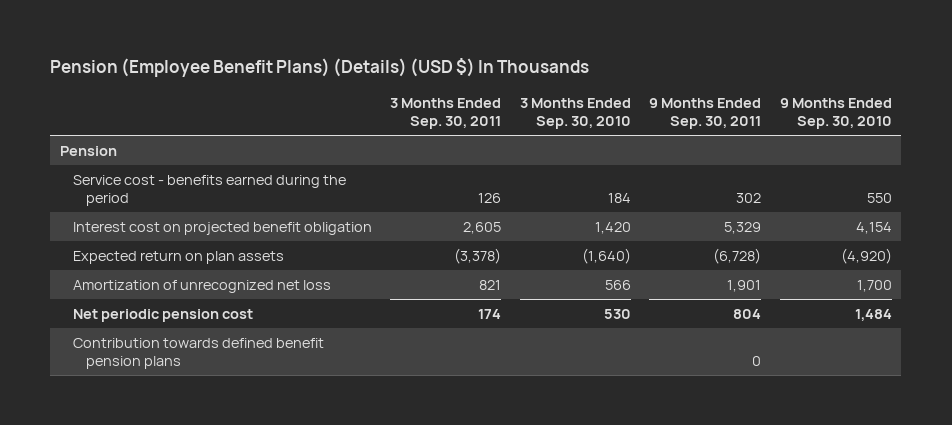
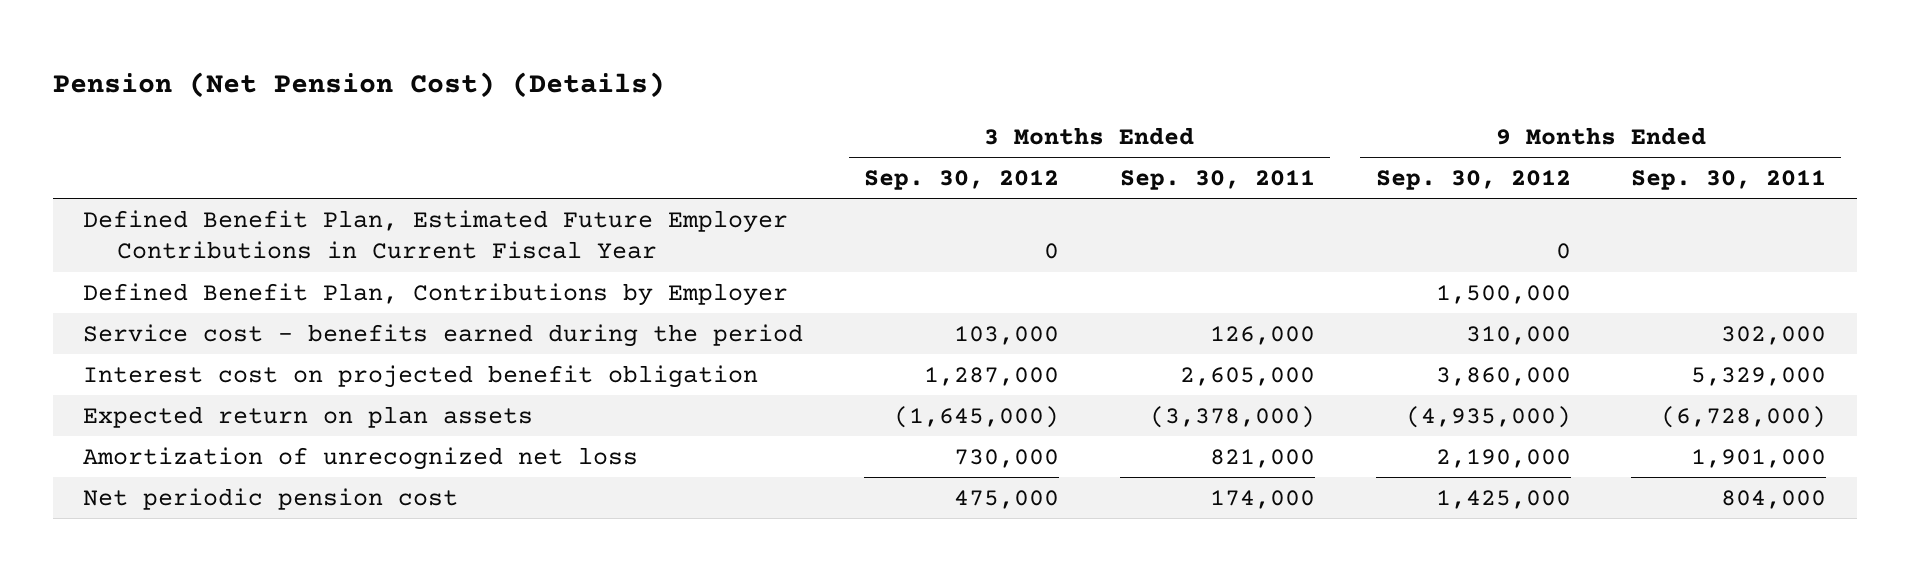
- Pension (Employee Benefit Plans) (Details) (USD $) In Thousands
+ Pension (Net Pension Cost) (Details)
- | 3 Months Ended Sep. 30, 2011 | 3 Months Ended Sep. 30, 2010 | 9 Months Ended Sep. 30, 2011 | 9 Months Ended Sep. 30, 2010
+ | 3 Months Ended Sep. 30, 2012 | 3 Months Ended Sep. 30, 2011 | 9 Months Ended Sep. 30, 2012 | 9 Months Ended Sep. 30, 2011
- Pension
- Service cost - benefits earned during the period | 126 | 184 | 302 | 550
- Interest cost on projected benefit obligation | 2,605 | 1,420 | 5,329 | 4,154
- Expected return on plan assets | (3,378) | (1,640) | (6,728) | (4,920)
- Amortization of unrecognized net loss | 821 | 566 | 1,901 | 1,700
- Net periodic pension cost | 174 | 530 | 804 | 1,484
- Contribution towards defined benefit pension plans | | | 0 |
+ Defined Benefit Plan, Estimated Future Employer Contributions in Current Fiscal Year | 0 | | 0 |
+ Defined Benefit Plan, Contributions by Employer | | | 1,500,000 |
+ Service cost - benefits earned during the period | 103,000 | 126,000 | 310,000 | 302,000
+ Interest cost on projected benefit obligation | 1,287,000 | 2,605,000 | 3,860,000 | 5,329,000
+ Expected return on plan assets | (1,645,000) | (3,378,000) | (4,935,000) | (6,728,000)
+ Amortization of unrecognized net loss | 730,000 | 821,000 | 2,190,000 | 1,901,000
+ Net periodic pension cost | 475,000 | 174,000 | 1,425,000 | 804,000

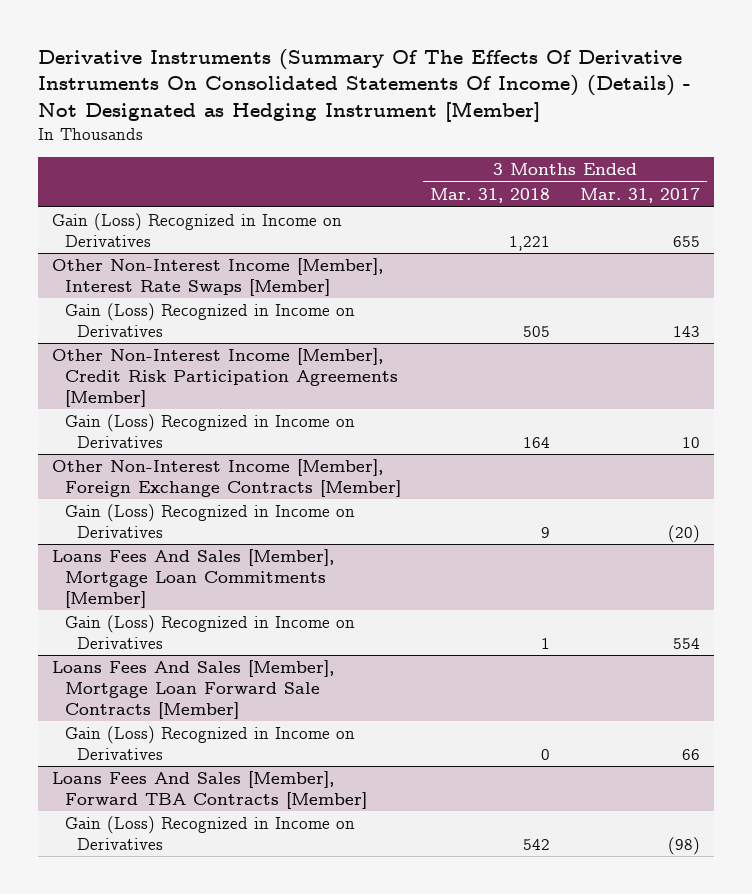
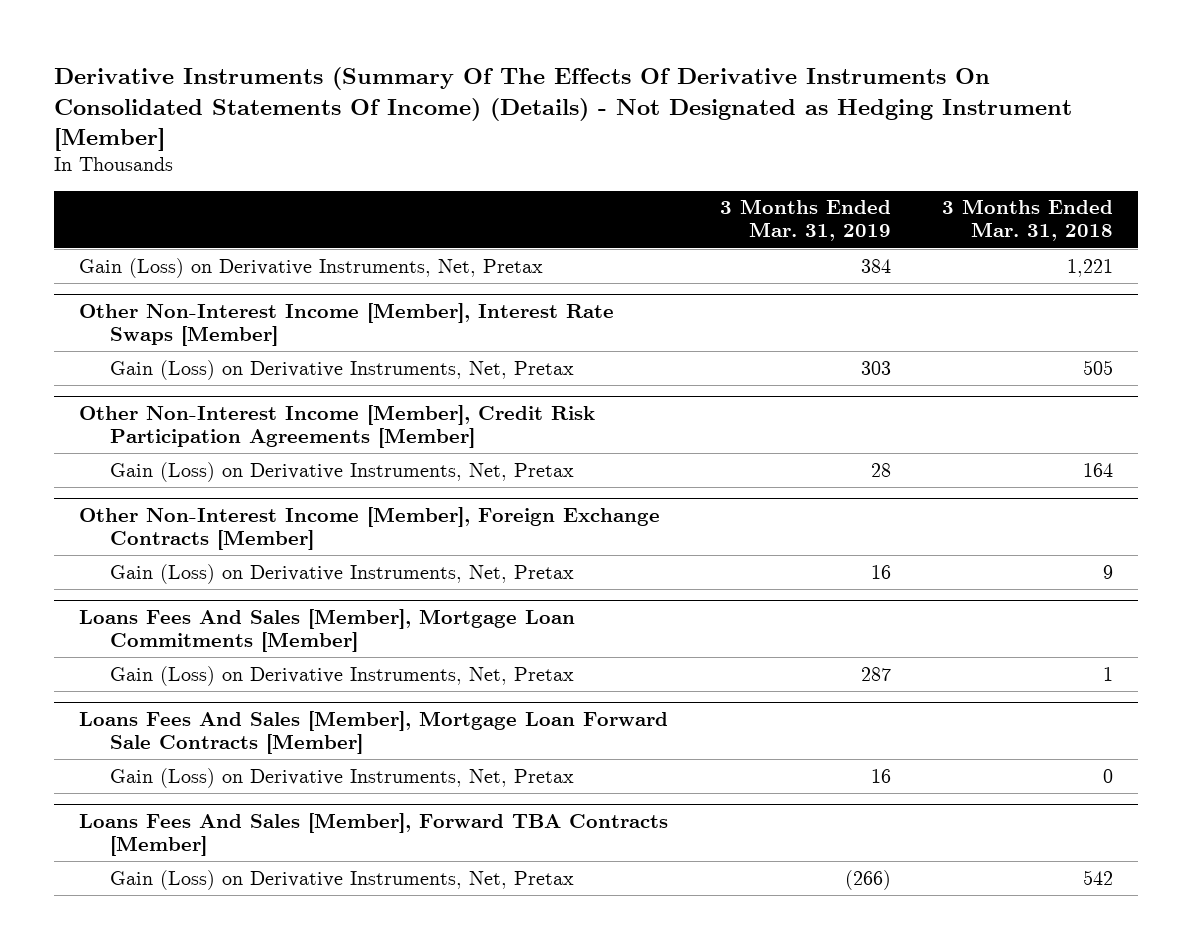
- | 3 Months Ended Mar. 31, 2018 | 3 Months Ended Mar. 31, 2017
+ | 3 Months Ended Mar. 31, 2019 | 3 Months Ended Mar. 31, 2018
- Gain (Loss) Recognized in Income on Derivatives | 1,221 | 655
+ Gain (Loss) on Derivative Instruments, Net, Pretax | 384 | 1,221
@ Other Non-Interest Income [Member], Interest Rate Swaps [Member]
- Gain (Loss) Recognized in Income on Derivatives | 505 | 143
+ Gain (Loss) on Derivative Instruments, Net, Pretax | 303 | 505
@ Other Non-Interest Income [Member], Credit Risk Participation Agreements [Member]
- Gain (Loss) Recognized in Income on Derivatives | 164 | 10
+ Gain (Loss) on Derivative Instruments, Net, Pretax | 28 | 164
@ Other Non-Interest Income [Member], Foreign Exchange Contracts [Member]
- Gain (Loss) Recognized in Income on Derivatives | 9 | (20)
+ Gain (Loss) on Derivative Instruments, Net, Pretax | 16 | 9
@ Loans Fees And Sales [Member], Mortgage Loan Commitments [Member]
- Gain (Loss) Recognized in Income on Derivatives | 1 | 554
+ Gain (Loss) on Derivative Instruments, Net, Pretax | 287 | 1
@ Loans Fees And Sales [Member], Mortgage Loan Forward Sale Contracts [Member]
- Gain (Loss) Recognized in Income on Derivatives | 0 | 66
+ Gain (Loss) on Derivative Instruments, Net, Pretax | 16 | 0
@ Loans Fees And Sales [Member], Forward TBA Contracts [Member]
- Gain (Loss) Recognized in Income on Derivatives | 542 | (98)
+ Gain (Loss) on Derivative Instruments, Net, Pretax | (266) | 542

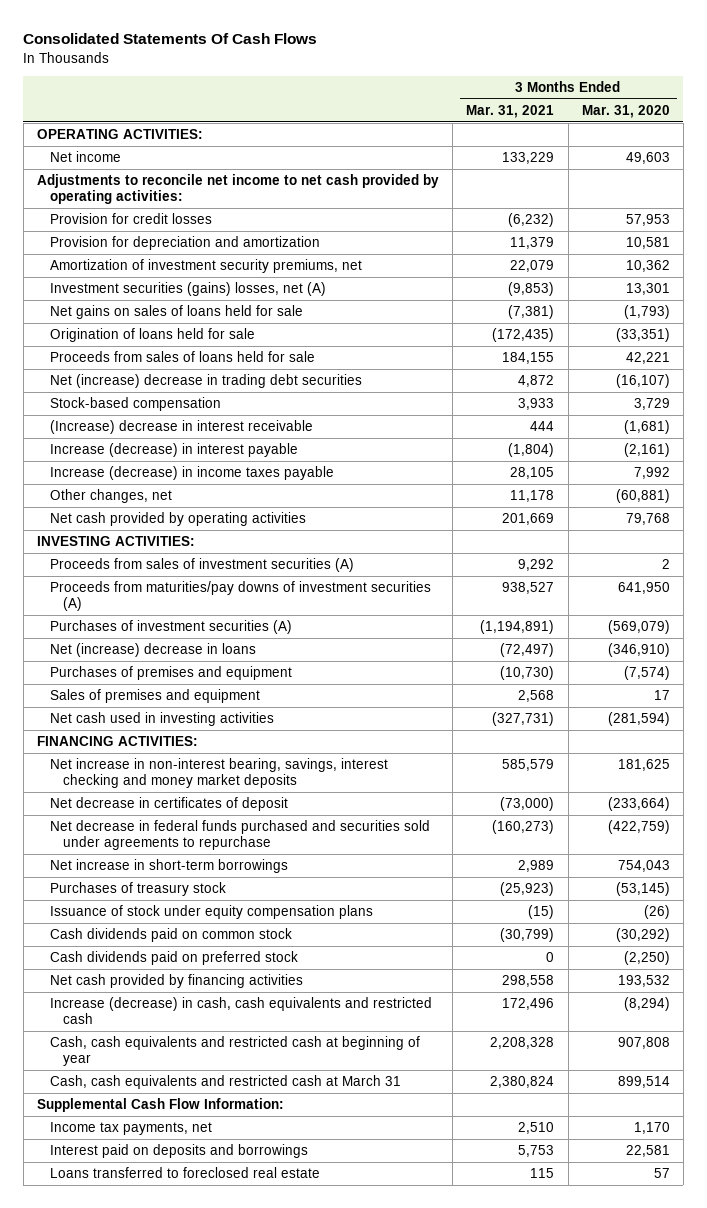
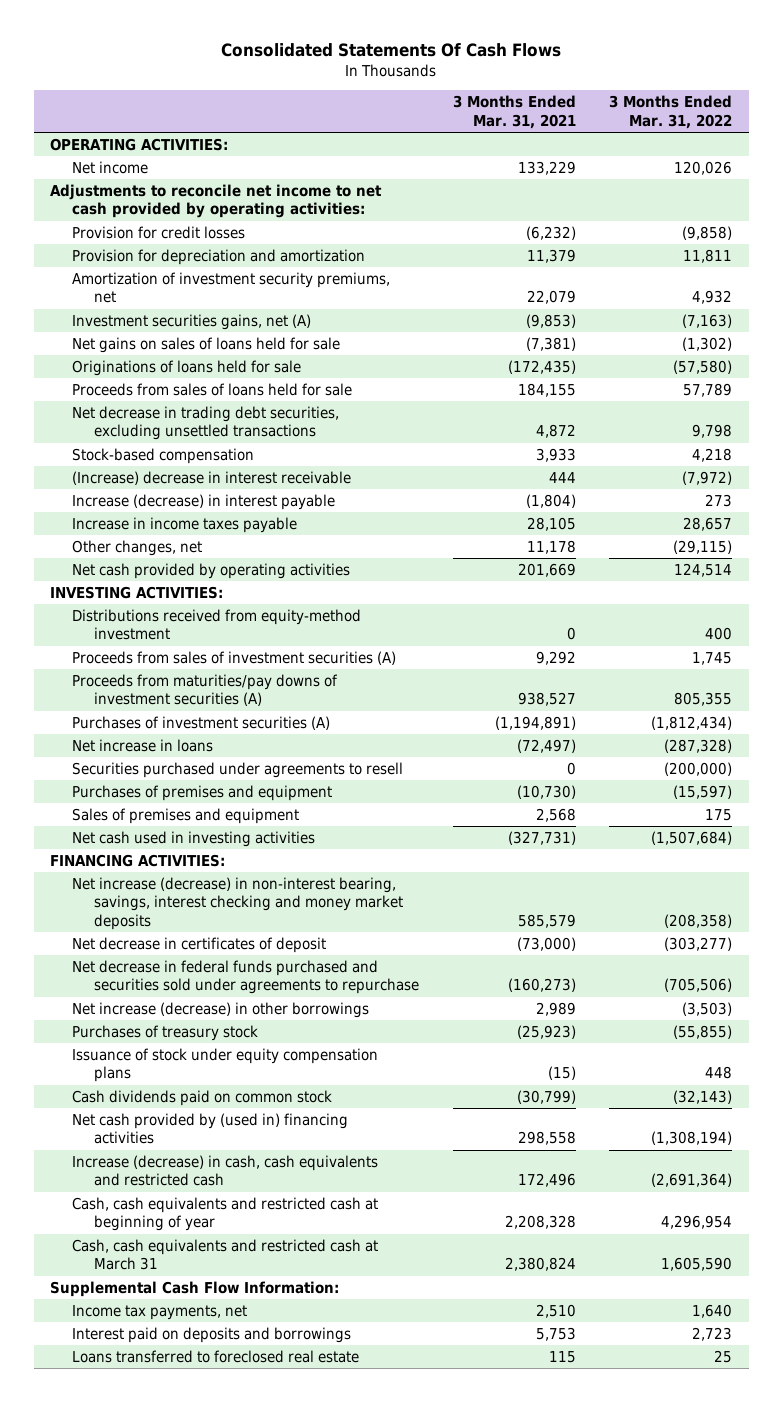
- | 3 Months Ended Mar. 31, 2021 | 3 Months Ended Mar. 31, 2020
+ | 3 Months Ended Mar. 31, 2021 | 3 Months Ended Mar. 31, 2022
- Investment securities (gains) losses, net (A) | (9,853) | 13,301
+ Investment securities gains, net (A) | (9,853) | (7,163)
- Origination of loans held for sale | (172,435) | (33,351)
+ Originations of loans held for sale | (172,435) | (57,580)
- Net (increase) decrease in trading debt securities | 4,872 | (16,107)
+ Net decrease in trading debt securities, excluding unsettled transactions | 4,872 | 9,798
- Increase (decrease) in income taxes payable | 28,105 | 7,992
+ Increase in income taxes payable | 28,105 | 28,657
+ Distributions received from equity-method investment | 0 | 400
- Net (increase) decrease in loans | (72,497) | (346,910)
+ Net increase in loans | (72,497) | (287,328)
+ Securities purchased under agreements to resell | 0 | (200,000)
- Net increase in non-interest bearing, savings, interest checking and money market deposits | 585,579 | 181,625
+ Net increase (decrease) in non-interest bearing, savings, interest checking and money market deposits | 585,579 | (208,358)
- Net increase in short-term borrowings | 2,989 | 754,043
+ Net increase (decrease) in other borrowings | 2,989 | (3,503)
- Cash dividends paid on preferred stock | 0 | (2,250)
- Net cash provided by financing activities | 298,558 | 193,532
+ Net cash provided by (used in) financing activities | 298,558 | (1,308,194)

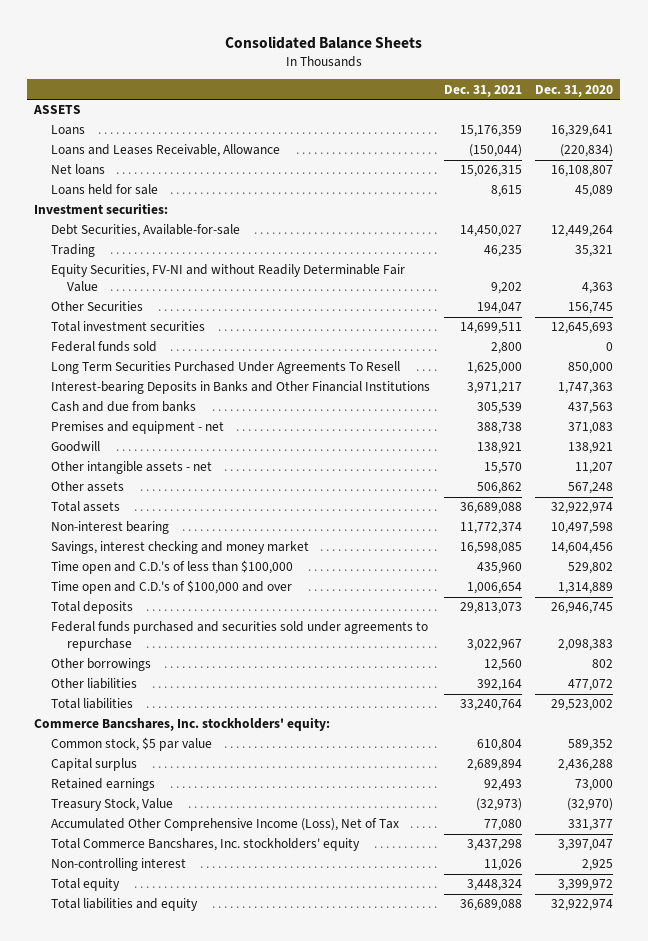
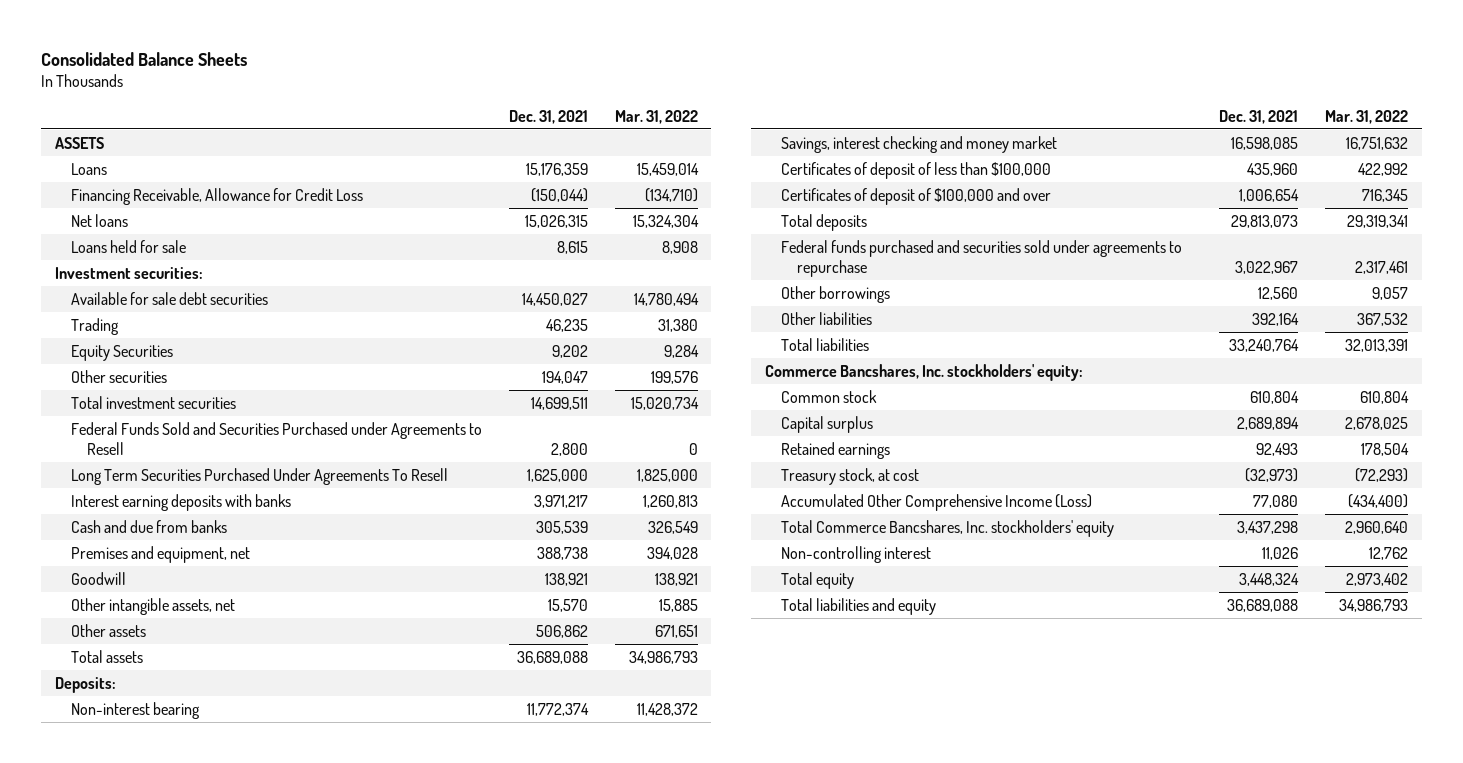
- | Dec. 31, 2021 | Dec. 31, 2020
+ | Dec. 31, 2021 | Mar. 31, 2022
- Loans and Leases Receivable, Allowance | (150,044) | (220,834)
+ Financing Receivable, Allowance for Credit Loss | (150,044) | (134,710)
- Debt Securities, Available-for-sale | 14,450,027 | 12,449,264
+ Available for sale debt securities | 14,450,027 | 14,780,494
- Equity Securities, FV-NI and without Readily Determinable Fair Value | 9,202 | 4,363
- Other Securities | 194,047 | 156,745
+ Equity Securities | 9,202 | 9,284
+ Other securities | 194,047 | 199,576
- Federal funds sold | 2,800 | 0
+ Federal Funds Sold and Securities Purchased under Agreements to Resell | 2,800 | 0
- Interest-bearing Deposits in Banks and Other Financial Institutions | 3,971,217 | 1,747,363
+ Interest earning deposits with banks | 3,971,217 | 1,260,813
- Premises and equipment - net | 388,738 | 371,083
+ Premises and equipment, net | 388,738 | 394,028
- Other intangible assets - net | 15,570 | 11,207
+ Other intangible assets, net | 15,570 | 15,885
+ Deposits:
- Time open and C.D.'s of less than $100,000 | 435,960 | 529,802
- Time open and C.D.'s of $100,000 and over | 1,006,654 | 1,314,889
+ Certificates of deposit of less than $100,000 | 435,960 | 422,992
+ Certificates of deposit of $100,000 and over | 1,006,654 | 716,345
- Common stock, $5 par value | 610,804 | 589,352
+ Common stock | 610,804 | 610,804
- Treasury Stock, Value | (32,973) | (32,970)
- Accumulated Other Comprehensive Income (Loss), Net of Tax | 77,080 | 331,377
+ Treasury stock, at cost | (32,973) | (72,293)
+ Accumulated Other Comprehensive Income (Loss) | 77,080 | (434,400)

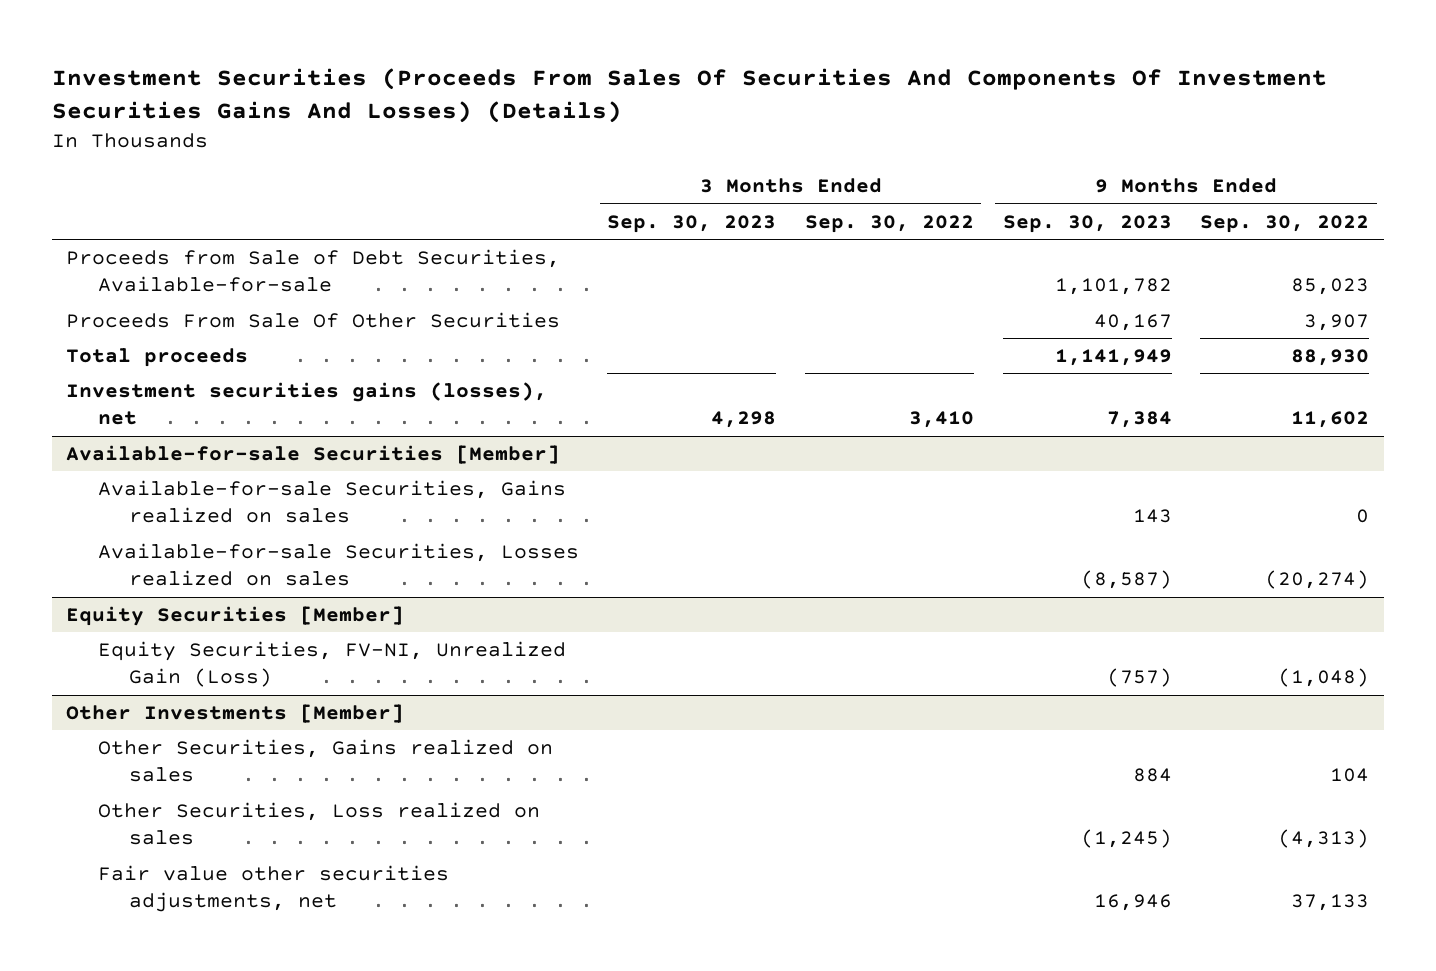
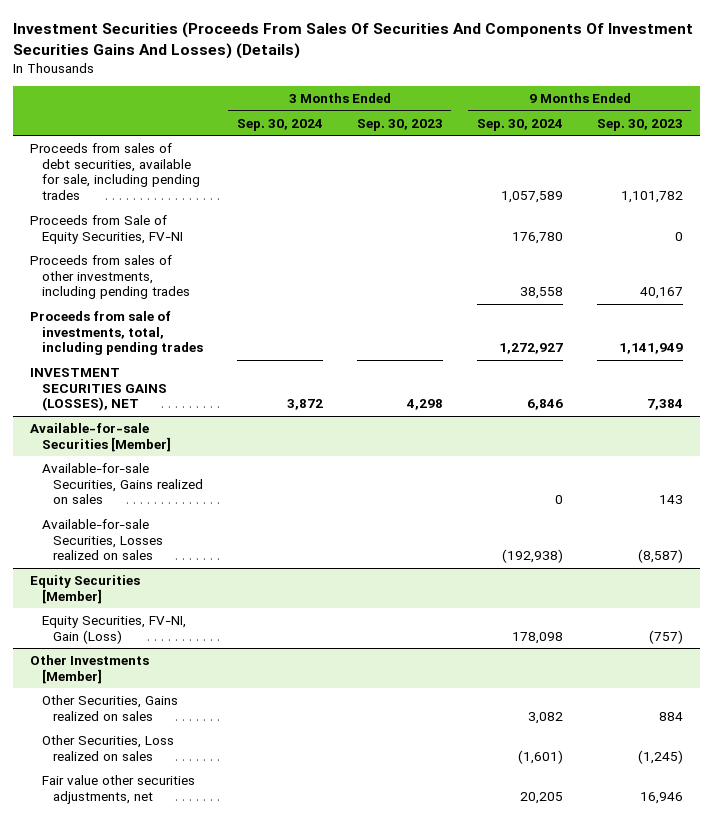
- | 3 Months Ended Sep. 30, 2023 | 3 Months Ended Sep. 30, 2022 | 9 Months Ended Sep. 30, 2023 | 9 Months Ended Sep. 30, 2022
+ | 3 Months Ended Sep. 30, 2024 | 3 Months Ended Sep. 30, 2023 | 9 Months Ended Sep. 30, 2024 | 9 Months Ended Sep. 30, 2023
- Proceeds from Sale of Debt Securities, Available-for-sale | | | 1,101,782 | 85,023
- Proceeds From Sale Of Other Securities | | | 40,167 | 3,907
- Total proceeds | | | 1,141,949 | 88,930
- Investment securities gains (losses), net | 4,298 | 3,410 | 7,384 | 11,602
+ Proceeds from sales of debt securities, available for sale, including pending trades | | | 1,057,589 | 1,101,782
+ Proceeds from Sale of Equity Securities, FV-NI | | | 176,780 | 0
+ Proceeds from sales of other investments, including pending trades | | | 38,558 | 40,167
+ Proceeds from sale of investments, total, including pending trades | | | 1,272,927 | 1,141,949
+ INVESTMENT SECURITIES GAINS (LOSSES), NET | 3,872 | 4,298 | 6,846 | 7,384
@ Equity Securities [Member]
- Equity Securities, FV-NI, Unrealized Gain (Loss) | | | (757) | (1,048)
+ Equity Securities, FV-NI, Gain (Loss) | | | 178,098 | (757)

